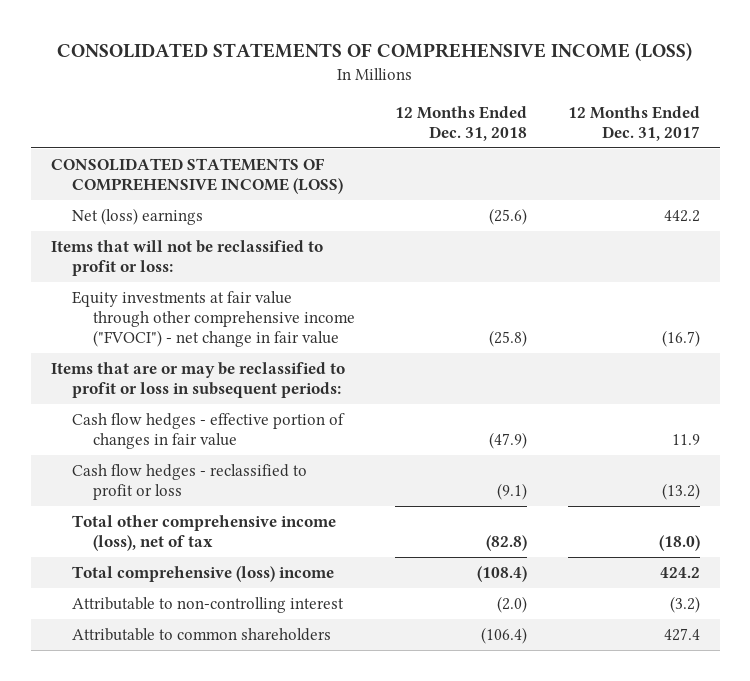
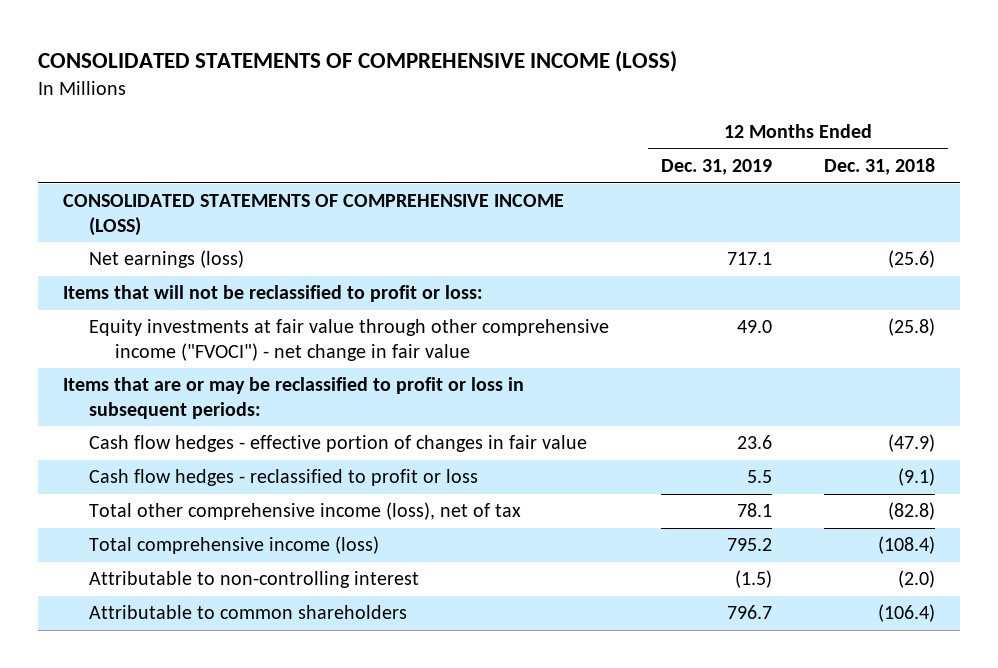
- | 12 Months Ended Dec. 31, 2018 | 12 Months Ended Dec. 31, 2017
+ | 12 Months Ended Dec. 31, 2019 | 12 Months Ended Dec. 31, 2018
- Net (loss) earnings | (25.6) | 442.2
+ Net earnings (loss) | 717.1 | (25.6)
- Total comprehensive (loss) income | (108.4) | 424.2
+ Total comprehensive income (loss) | 795.2 | (108.4)

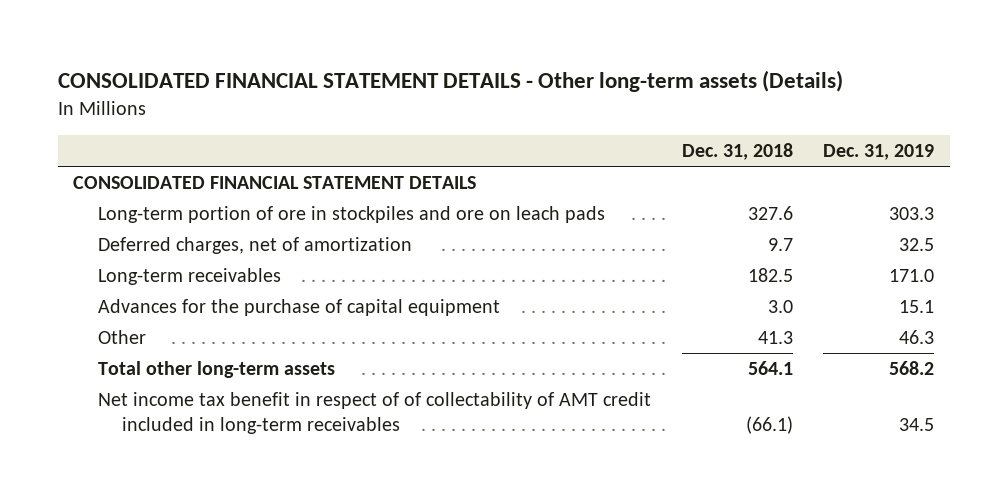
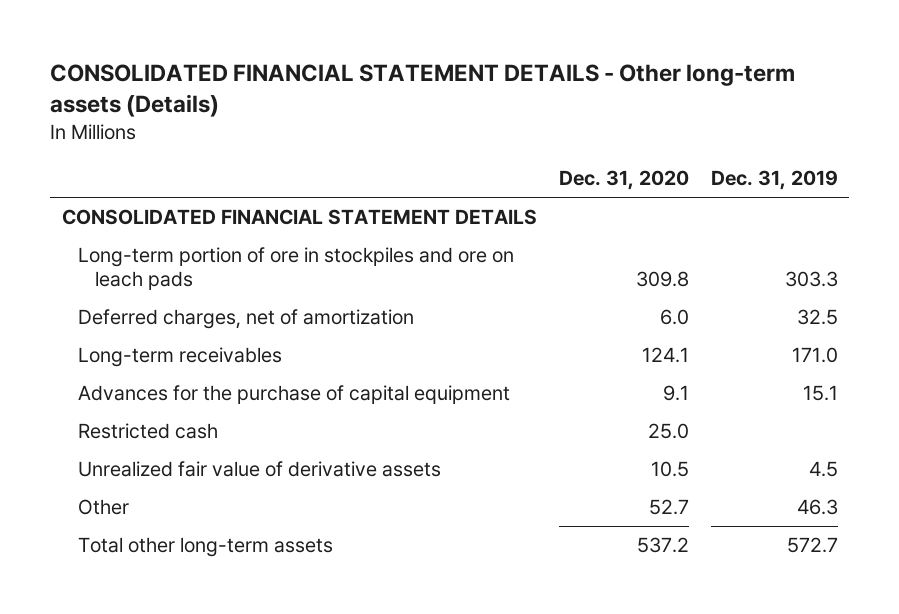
- | Dec. 31, 2018 | Dec. 31, 2019
+ | Dec. 31, 2020 | Dec. 31, 2019
+ Restricted cash | 25.0 |
+ Unrealized fair value of derivative assets | 10.5 | 4.5
- Total other long-term assets | 564.1 | 568.2
- Net income tax benefit in respect of of collectability of AMT credit included in long-term receivables | (66.1) | 34.5
+ Total other long-term assets | 537.2 | 572.7

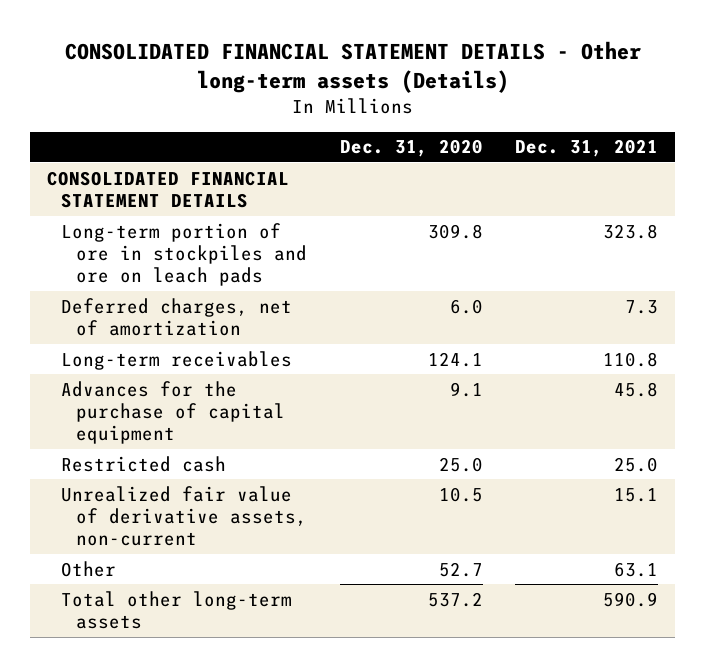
- | Dec. 31, 2020 | Dec. 31, 2019
+ | Dec. 31, 2020 | Dec. 31, 2021
- Unrealized fair value of derivative assets | 10.5 | 4.5
+ Unrealized fair value of derivative assets, non-current | 10.5 | 15.1

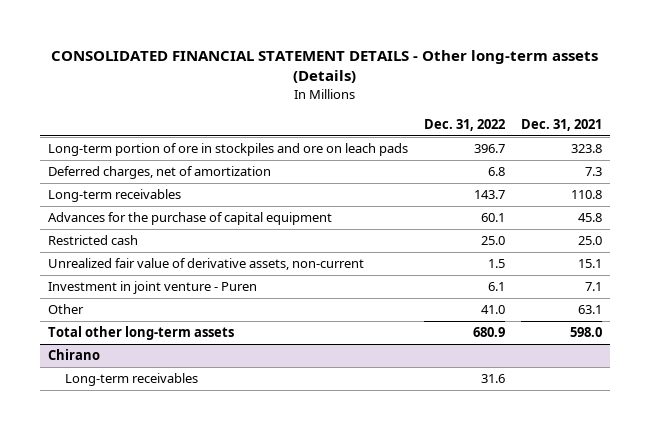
- | Dec. 31, 2020 | Dec. 31, 2021
+ | Dec. 31, 2022 | Dec. 31, 2021
- CONSOLIDATED FINANCIAL STATEMENT DETAILS
+ Investment in joint venture - Puren | 6.1 | 7.1
- Total other long-term assets | 537.2 | 590.9
+ Total other long-term assets | 680.9 | 598.0
+ Chirano
+ Long-term receivables | 31.6 |

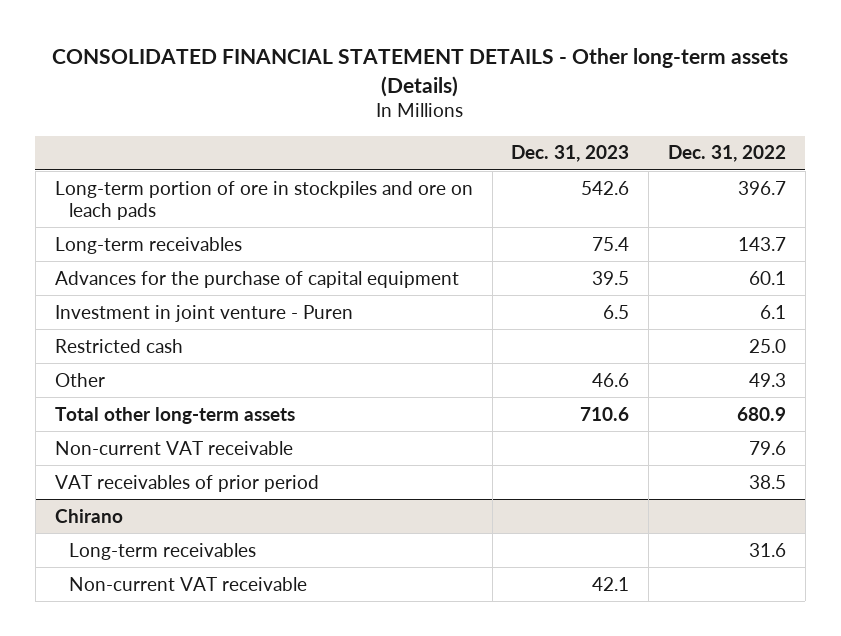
- | Dec. 31, 2022 | Dec. 31, 2021
+ | Dec. 31, 2023 | Dec. 31, 2022
- Deferred charges, net of amortization | 6.8 | 7.3
- Unrealized fair value of derivative assets, non-current | 1.5 | 15.1
- Other | 41.0 | 63.1
moved down: Restricted cash | | 25.0
+ Other | 46.6 | 49.3
+ Non-current VAT receivable | | 79.6
+ VAT receivables of prior period | | 38.5
@ Chirano
+ Non-current VAT receivable | 42.1 |

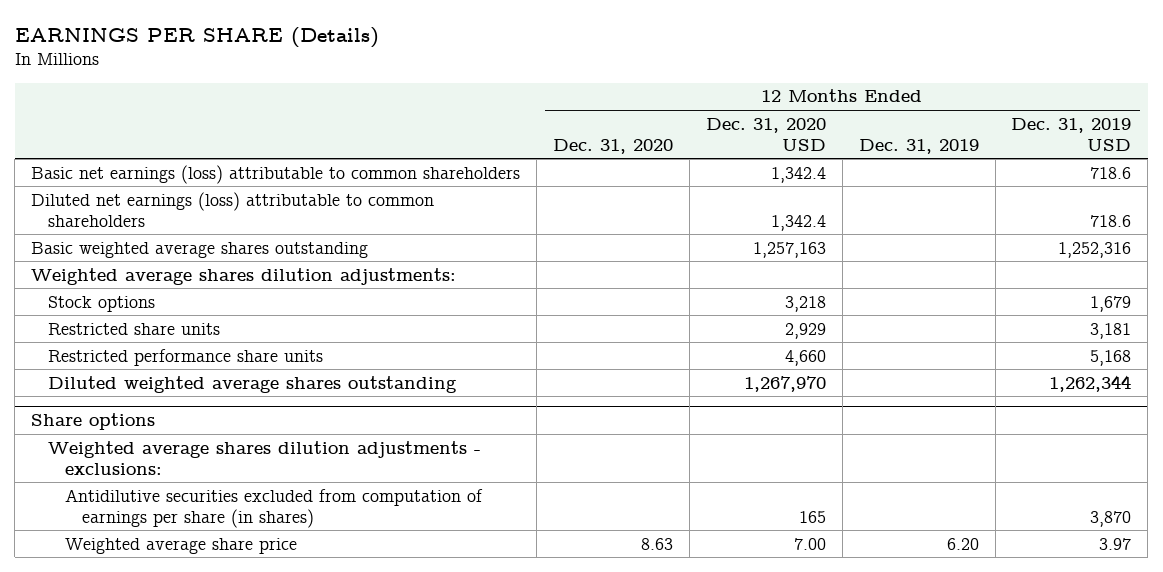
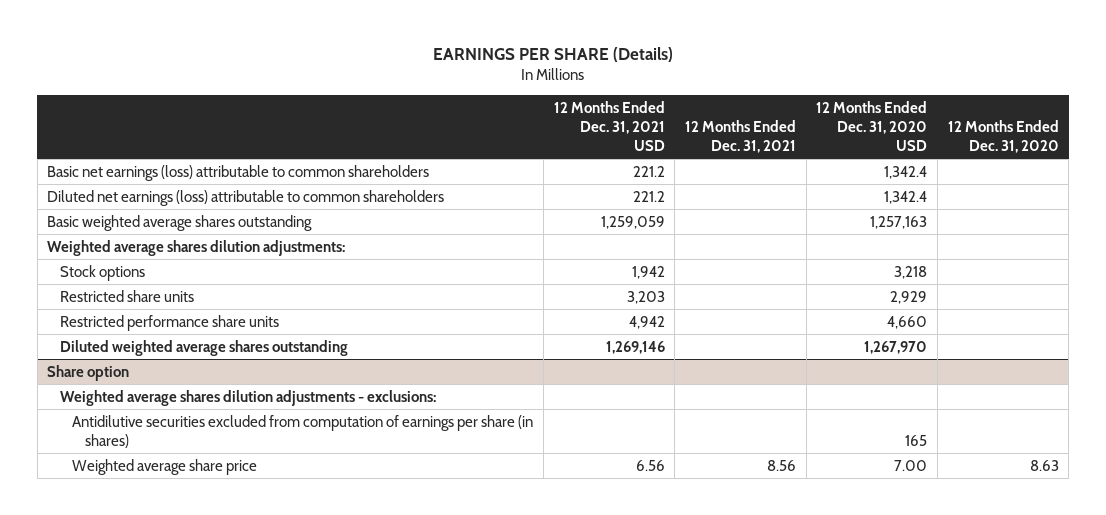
- | 12 Months Ended Dec. 31, 2020 | 12 Months Ended Dec. 31, 2020 USD | 12 Months Ended Dec. 31, 2019 | 12 Months Ended Dec. 31, 2019 USD
+ | 12 Months Ended Dec. 31, 2021 USD | 12 Months Ended Dec. 31, 2021 | 12 Months Ended Dec. 31, 2020 USD | 12 Months Ended Dec. 31, 2020
- Share options
+ Share option

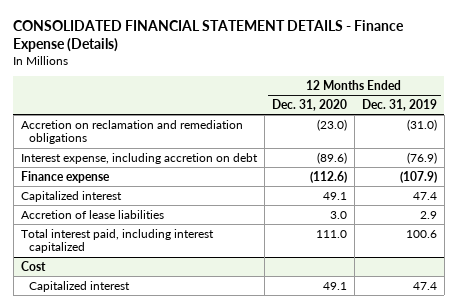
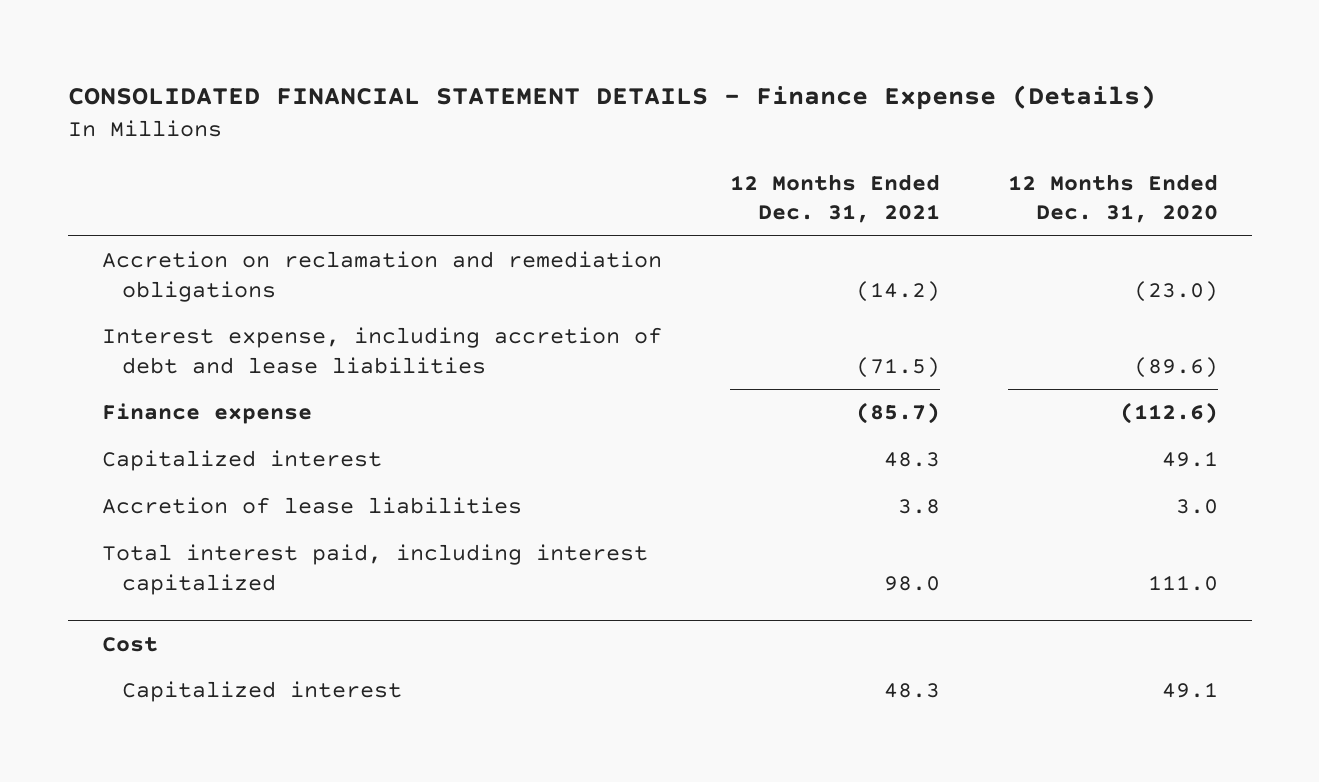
- | 12 Months Ended Dec. 31, 2020 | 12 Months Ended Dec. 31, 2019
+ | 12 Months Ended Dec. 31, 2021 | 12 Months Ended Dec. 31, 2020
- Interest expense, including accretion on debt | (89.6) | (76.9)
+ Interest expense, including accretion of debt and lease liabilities | (71.5) | (89.6)

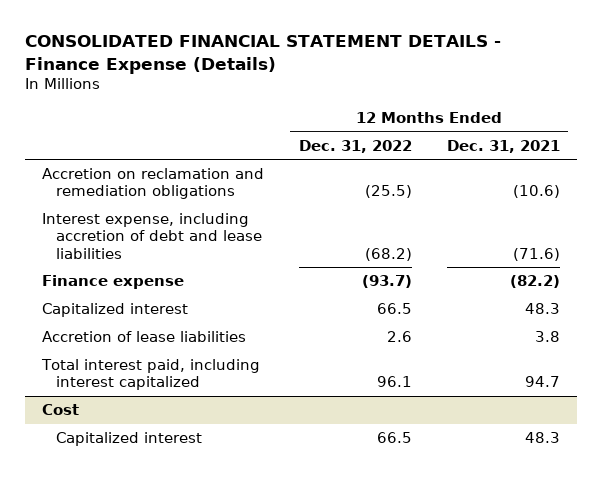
- | 12 Months Ended Dec. 31, 2021 | 12 Months Ended Dec. 31, 2020
+ | 12 Months Ended Dec. 31, 2022 | 12 Months Ended Dec. 31, 2021
- Accretion on reclamation and remediation obligations | (14.2) | (23.0)
- Interest expense, including accretion of debt and lease liabilities | (71.5) | (89.6)
- Finance expense | (85.7) | (112.6)
+ Accretion on reclamation and remediation obligations | (25.5) | (10.6)
+ Interest expense, including accretion of debt and lease liabilities | (68.2) | (71.6)
+ Finance expense | (93.7) | (82.2)
- Total interest paid, including interest capitalized | 98.0 | 111.0
+ Total interest paid, including interest capitalized | 96.1 | 94.7

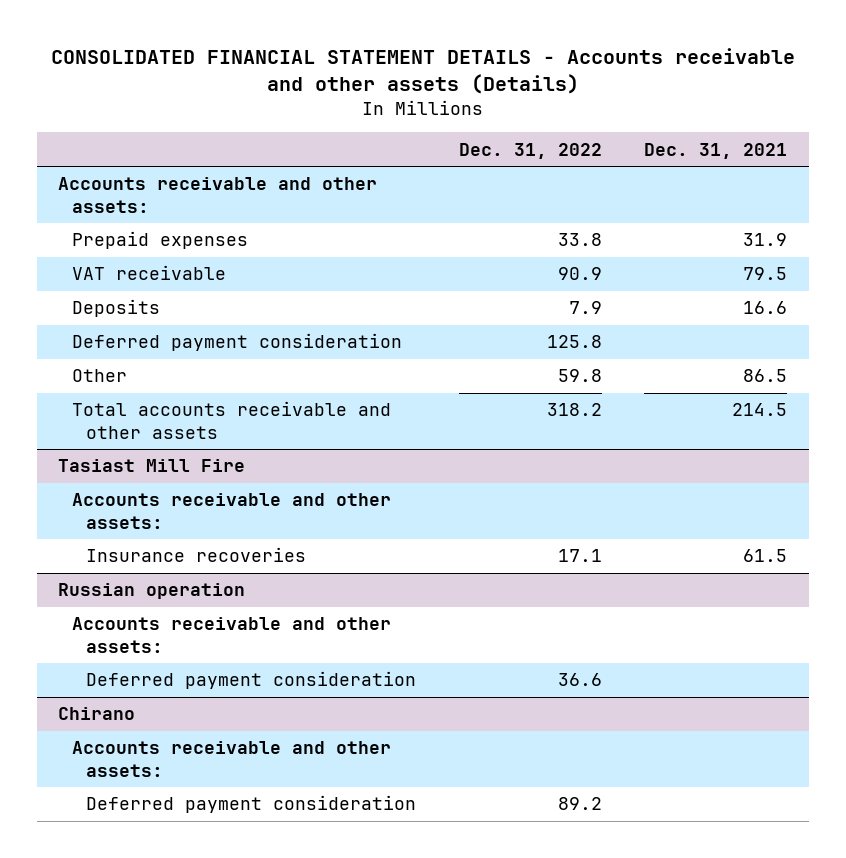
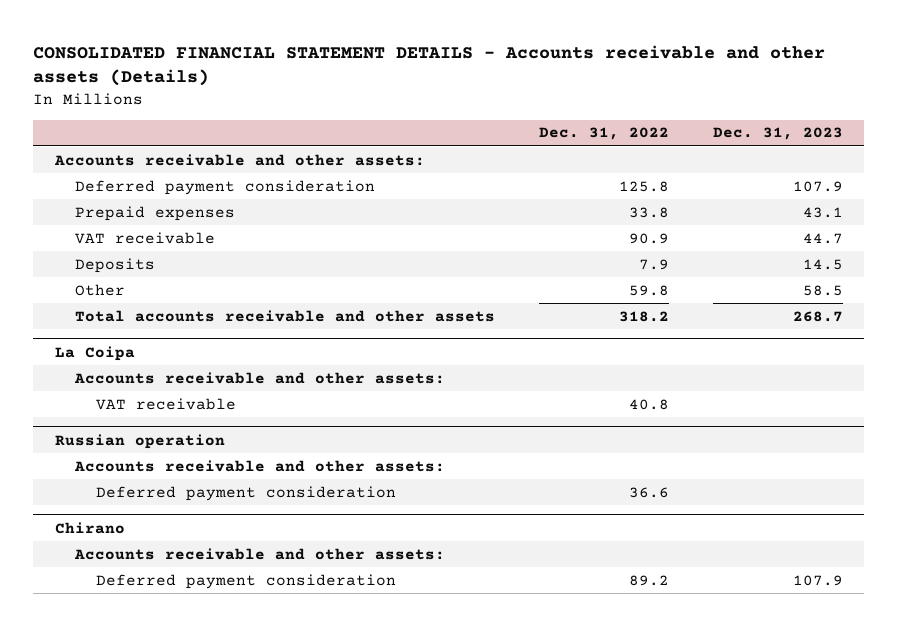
- | Dec. 31, 2022 | Dec. 31, 2021
+ | Dec. 31, 2022 | Dec. 31, 2023
moved up: Deferred payment consideration | 125.8 | 107.9
- Tasiast Mill Fire
+ La Coipa
- Insurance recoveries | 17.1 | 61.5
+ VAT receivable | 40.8 |

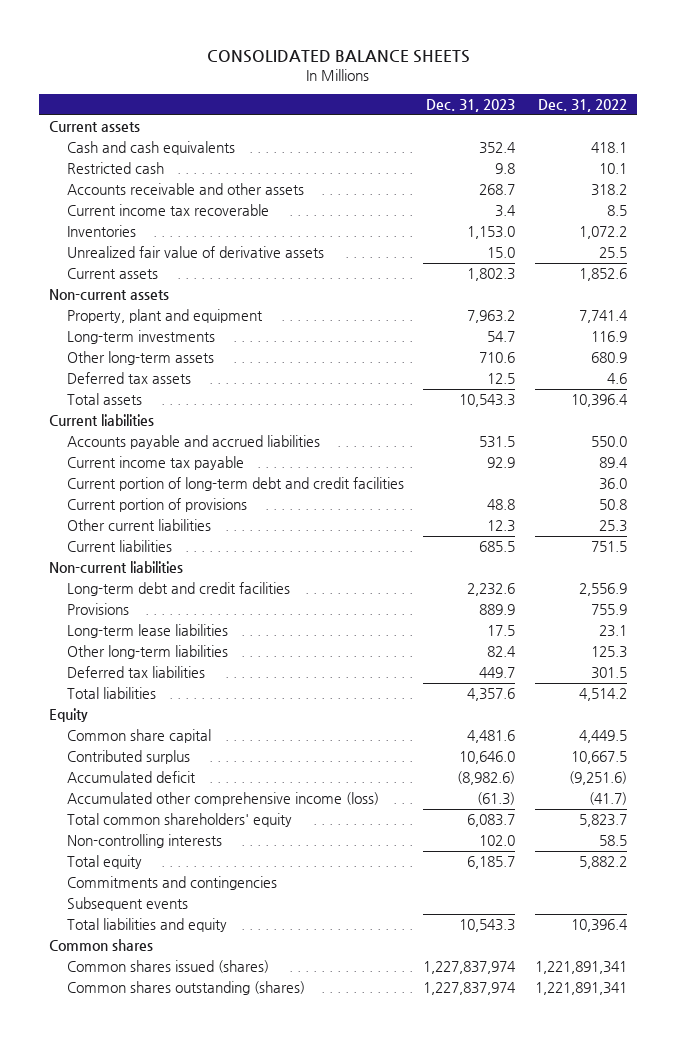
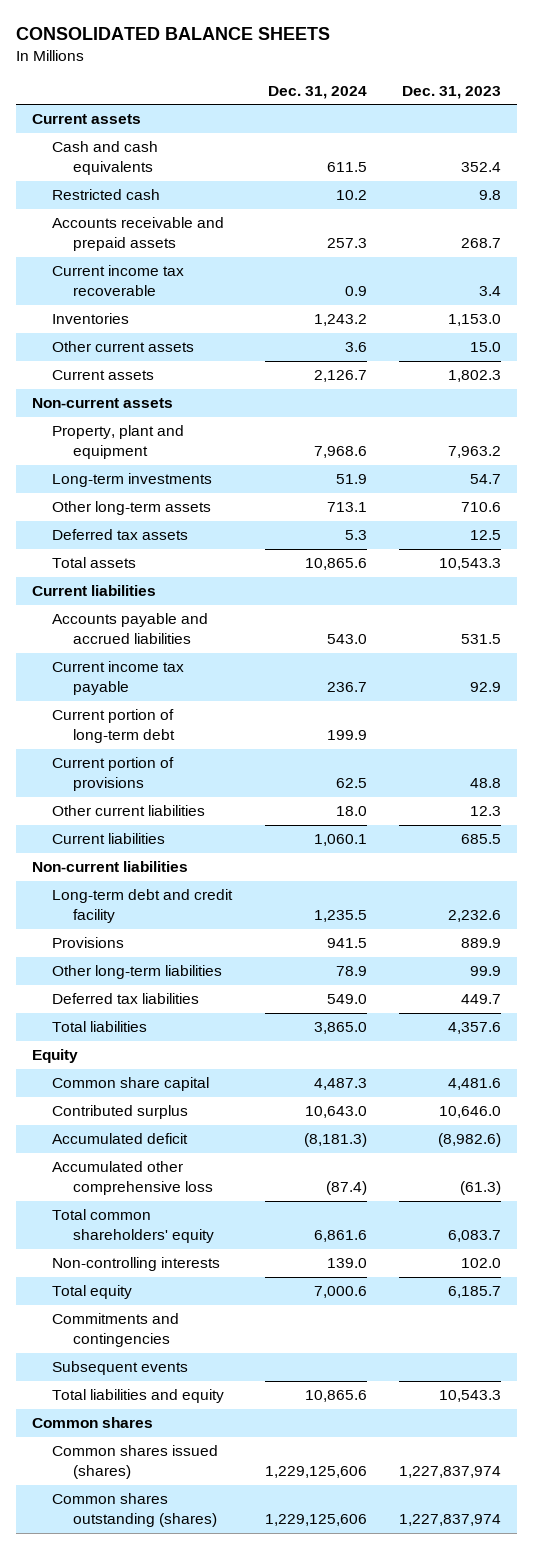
- | Dec. 31, 2023 | Dec. 31, 2022
+ | Dec. 31, 2024 | Dec. 31, 2023
- Accounts receivable and other assets | 268.7 | 318.2
+ Accounts receivable and prepaid assets | 257.3 | 268.7
- Unrealized fair value of derivative assets | 15.0 | 25.5
+ Other current assets | 3.6 | 15.0
- Current portion of long-term debt and credit facilities | | 36.0
+ Current portion of long-term debt | 199.9 |
- Long-term debt and credit facilities | 2,232.6 | 2,556.9
+ Long-term debt and credit facility | 1,235.5 | 2,232.6
- Long-term lease liabilities | 17.5 | 23.1
- Other long-term liabilities | 82.4 | 125.3
+ Other long-term liabilities | 78.9 | 99.9
- Accumulated other comprehensive income (loss) | (61.3) | (41.7)
+ Accumulated other comprehensive loss | (87.4) | (61.3)

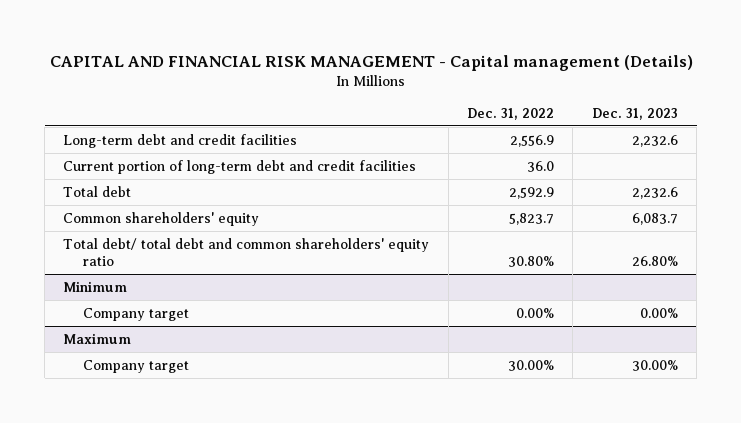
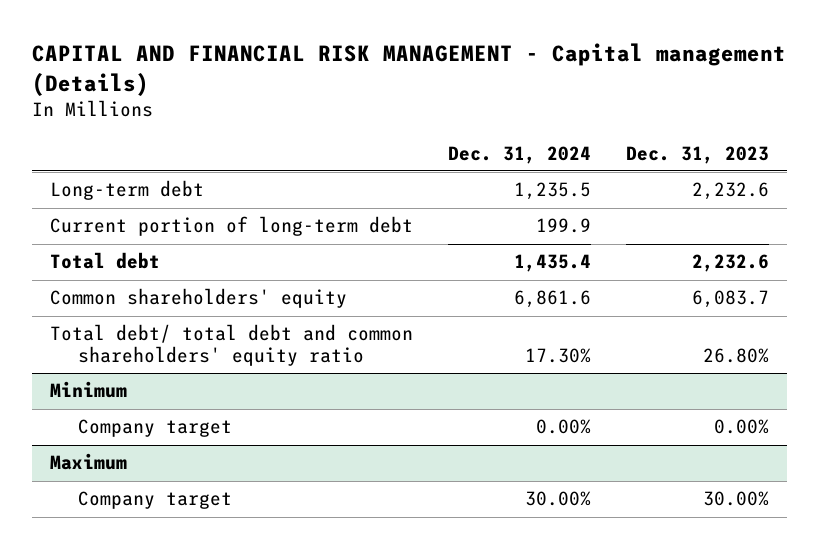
- | Dec. 31, 2022 | Dec. 31, 2023
+ | Dec. 31, 2024 | Dec. 31, 2023
- Long-term debt and credit facilities | 2,556.9 | 2,232.6
- Current portion of long-term debt and credit facilities | 36.0 |
+ Long-term debt | 1,235.5 | 2,232.6
+ Current portion of long-term debt | 199.9 |

